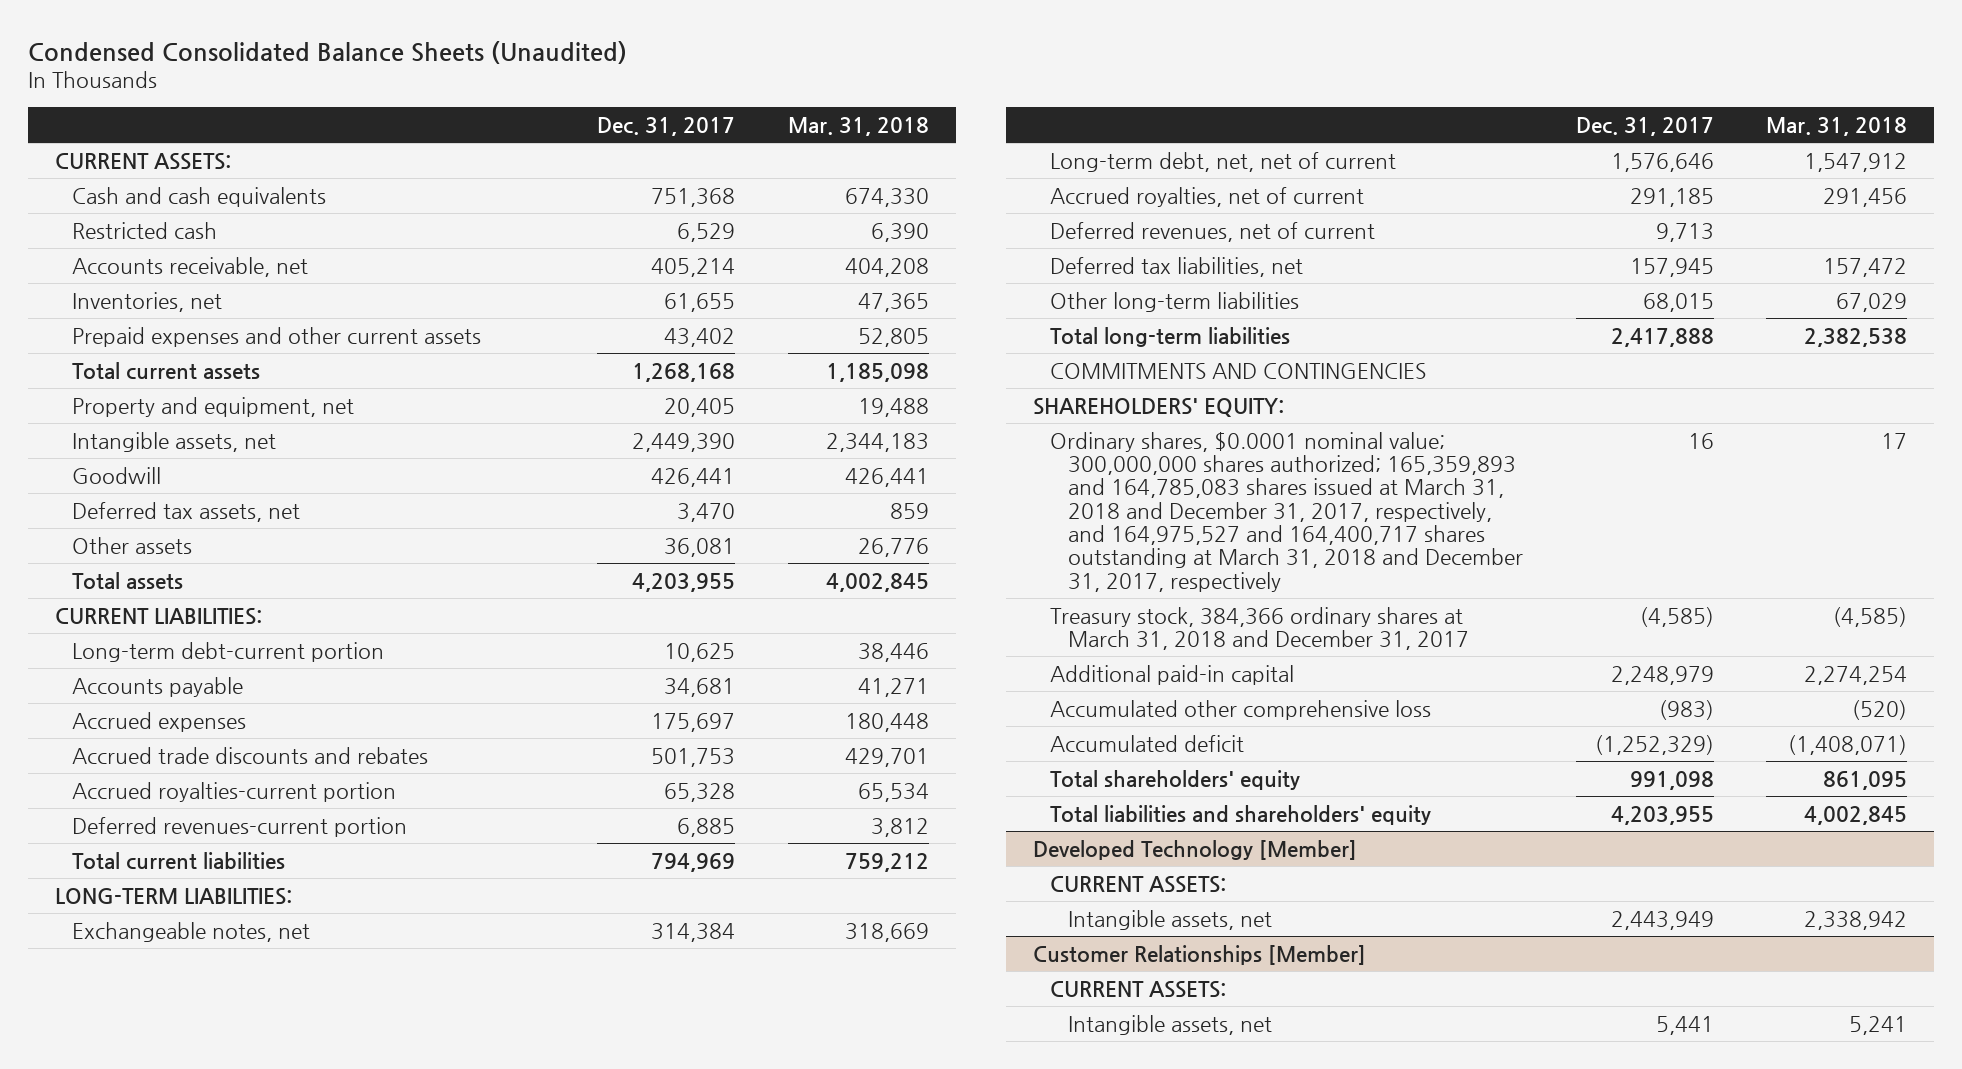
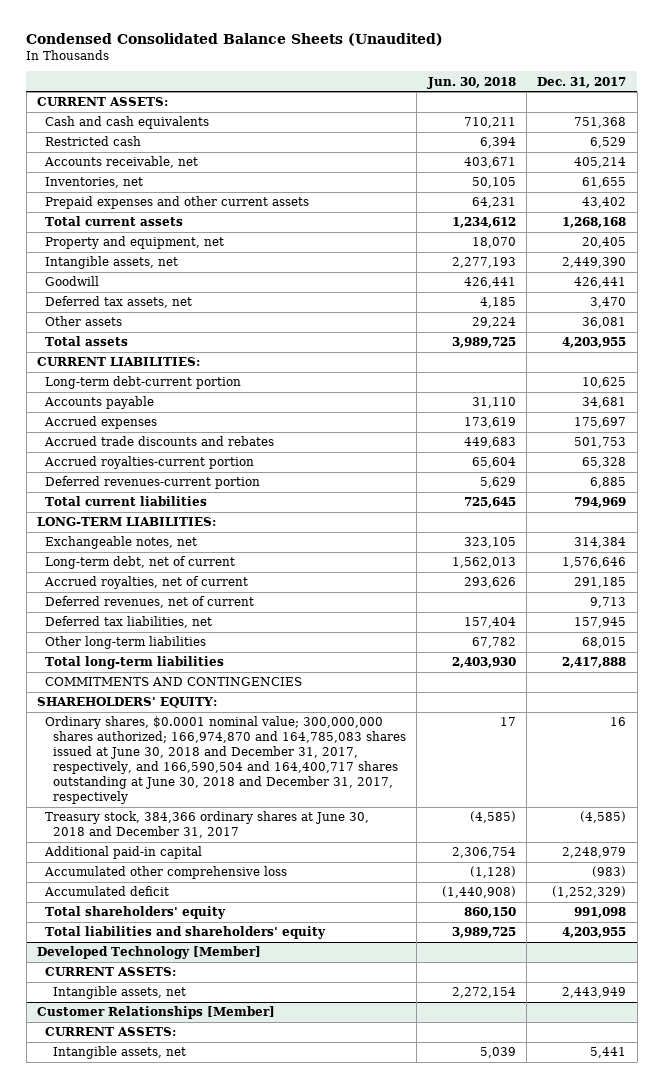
- | Dec. 31, 2017 | Mar. 31, 2018
+ | Jun. 30, 2018 | Dec. 31, 2017
- Long-term debt, net, net of current | 1,576,646 | 1,547,912
+ Long-term debt, net of current | 1,562,013 | 1,576,646
- Ordinary shares, $0.0001 nominal value; 300,000,000 shares authorized; 165,359,893 and 164,785,083 shares issued at March 31, 2018 and December 31, 2017, respectively, and 164,975,527 and 164,400,717 shares outstanding at March 31, 2018 and December 31, 2017, respectively | 16 | 17
- Treasury stock, 384,366 ordinary shares at March 31, 2018 and December 31, 2017 | (4,585) | (4,585)
+ Ordinary shares, $0.0001 nominal value; 300,000,000 shares authorized; 166,974,870 and 164,785,083 shares issued at June 30, 2018 and December 31, 2017, respectively, and 166,590,504 and 164,400,717 shares outstanding at June 30, 2018 and December 31, 2017, respectively | 17 | 16
+ Treasury stock, 384,366 ordinary shares at June 30, 2018 and December 31, 2017 | (4,585) | (4,585)

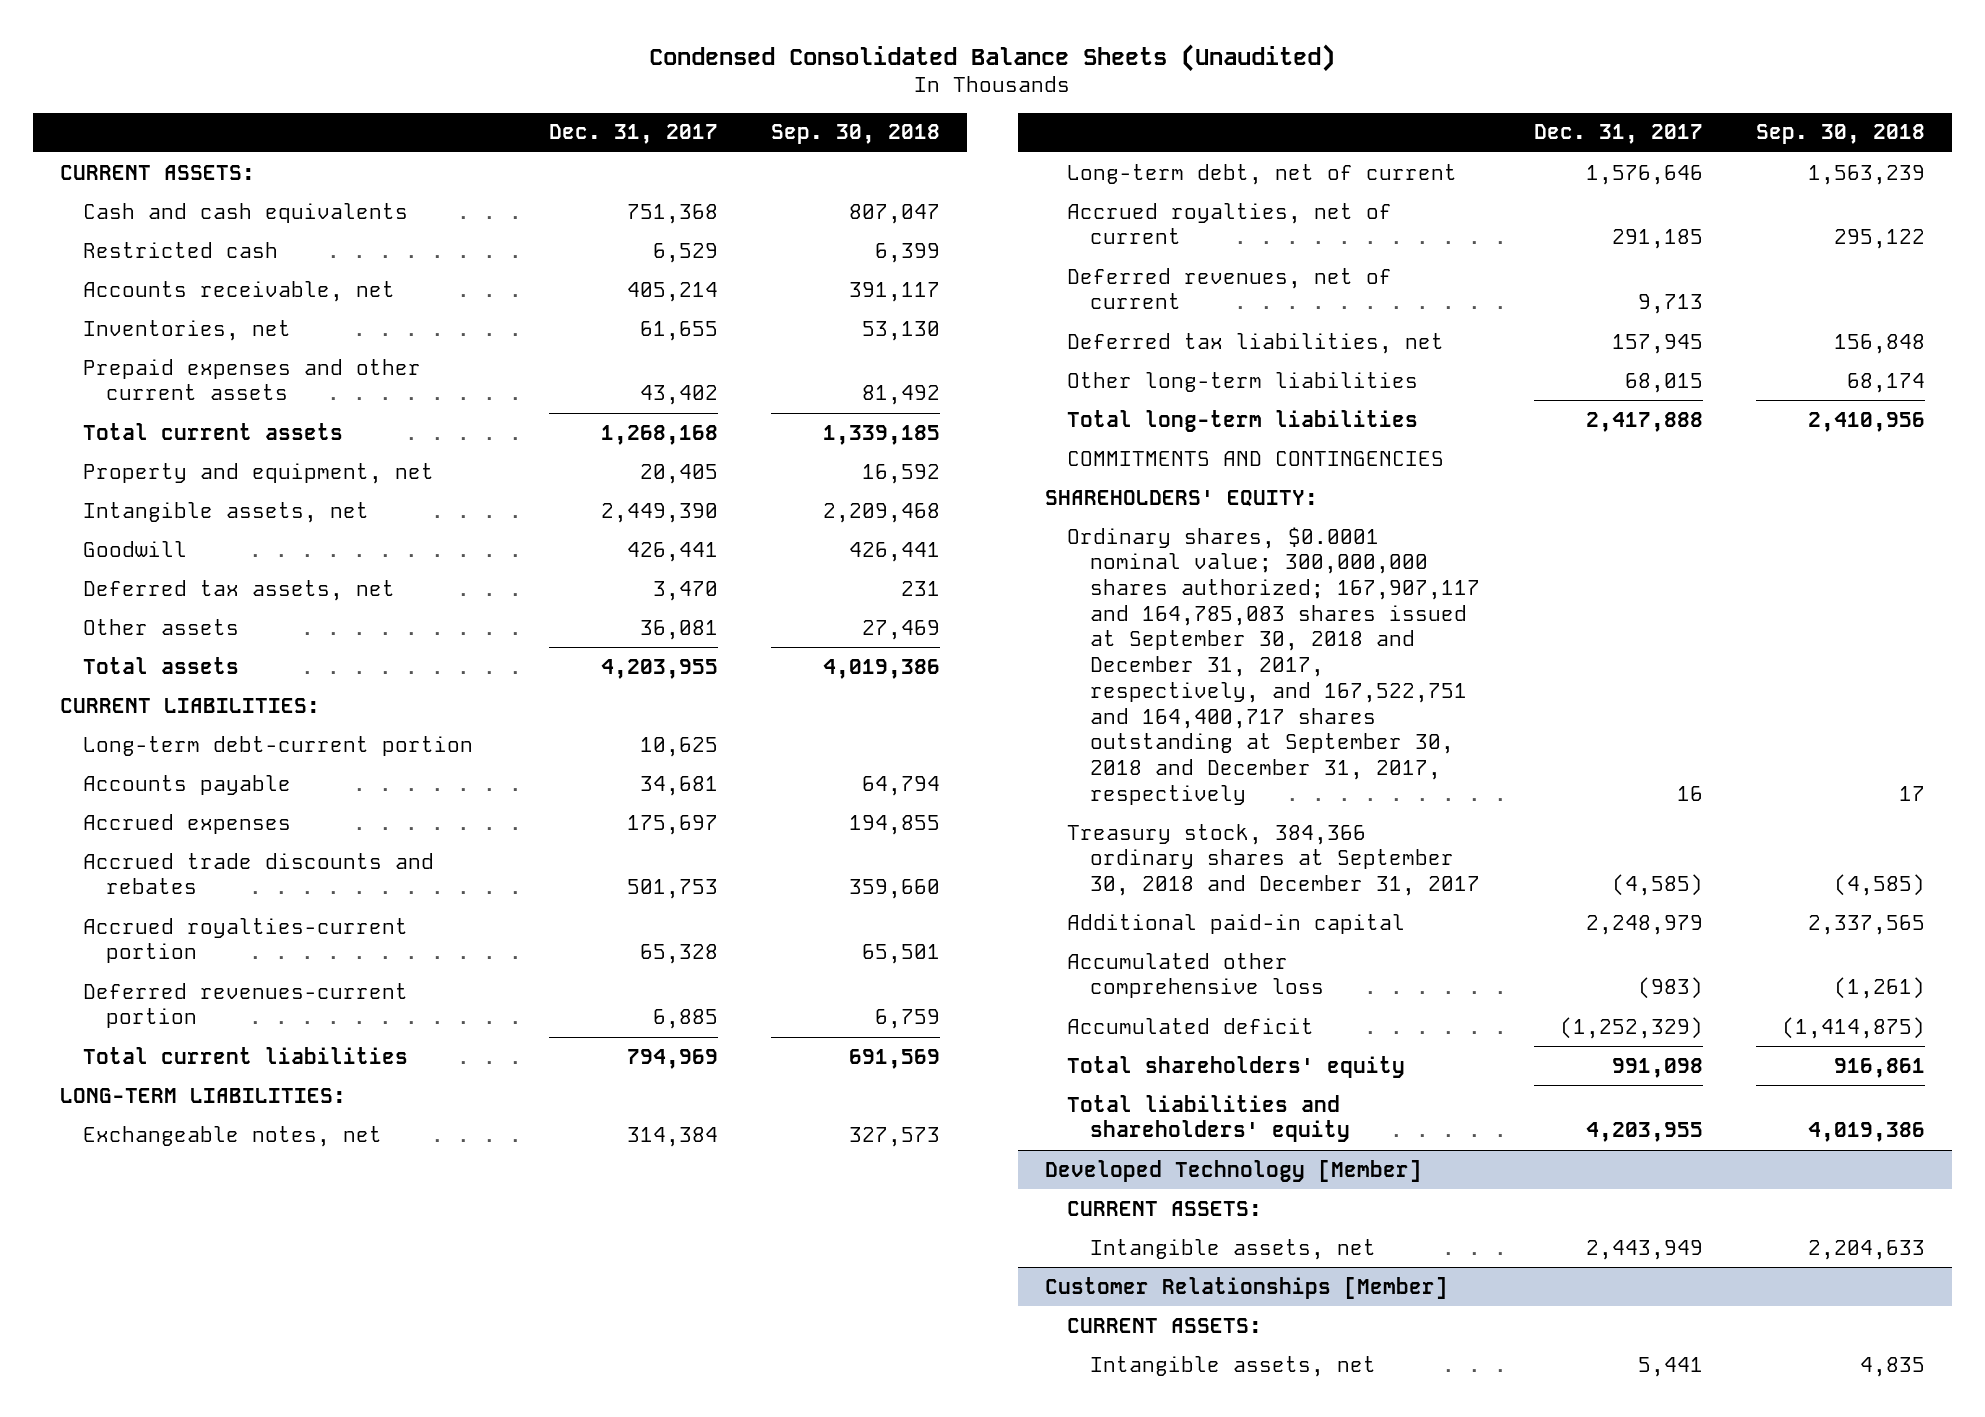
- | Jun. 30, 2018 | Dec. 31, 2017
+ | Dec. 31, 2017 | Sep. 30, 2018
- Ordinary shares, $0.0001 nominal value; 300,000,000 shares authorized; 166,974,870 and 164,785,083 shares issued at June 30, 2018 and December 31, 2017, respectively, and 166,590,504 and 164,400,717 shares outstanding at June 30, 2018 and December 31, 2017, respectively | 17 | 16
- Treasury stock, 384,366 ordinary shares at June 30, 2018 and December 31, 2017 | (4,585) | (4,585)
+ Ordinary shares, $0.0001 nominal value; 300,000,000 shares authorized; 167,907,117 and 164,785,083 shares issued at September 30, 2018 and December 31, 2017, respectively, and 167,522,751 and 164,400,717 shares outstanding at September 30, 2018 and December 31, 2017, respectively | 16 | 17
+ Treasury stock, 384,366 ordinary shares at September 30, 2018 and December 31, 2017 | (4,585) | (4,585)

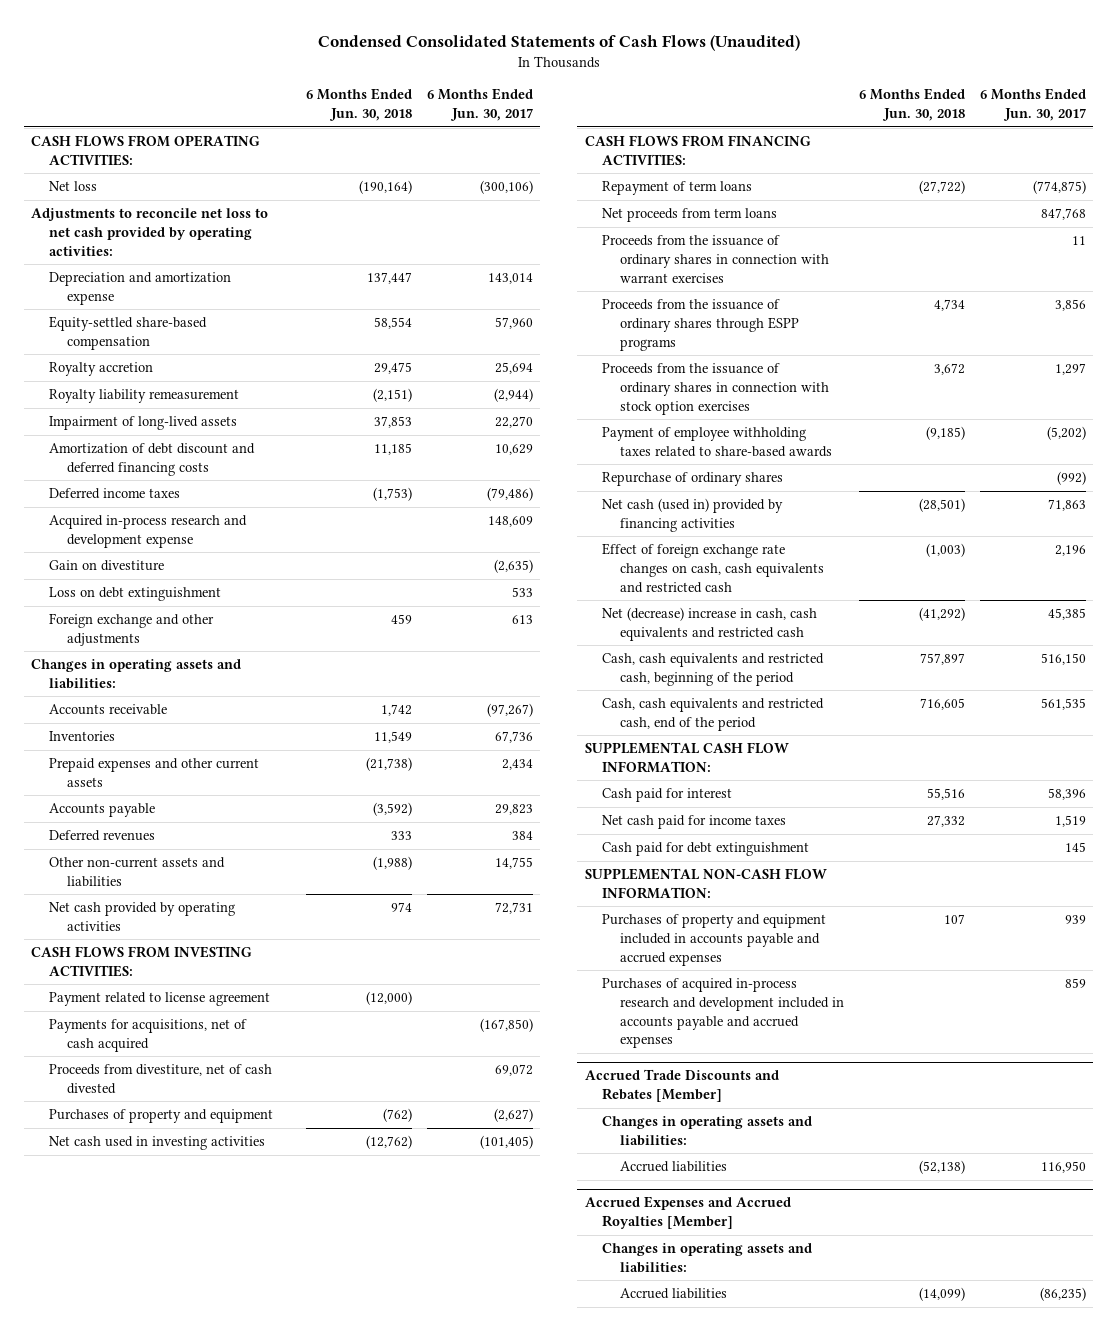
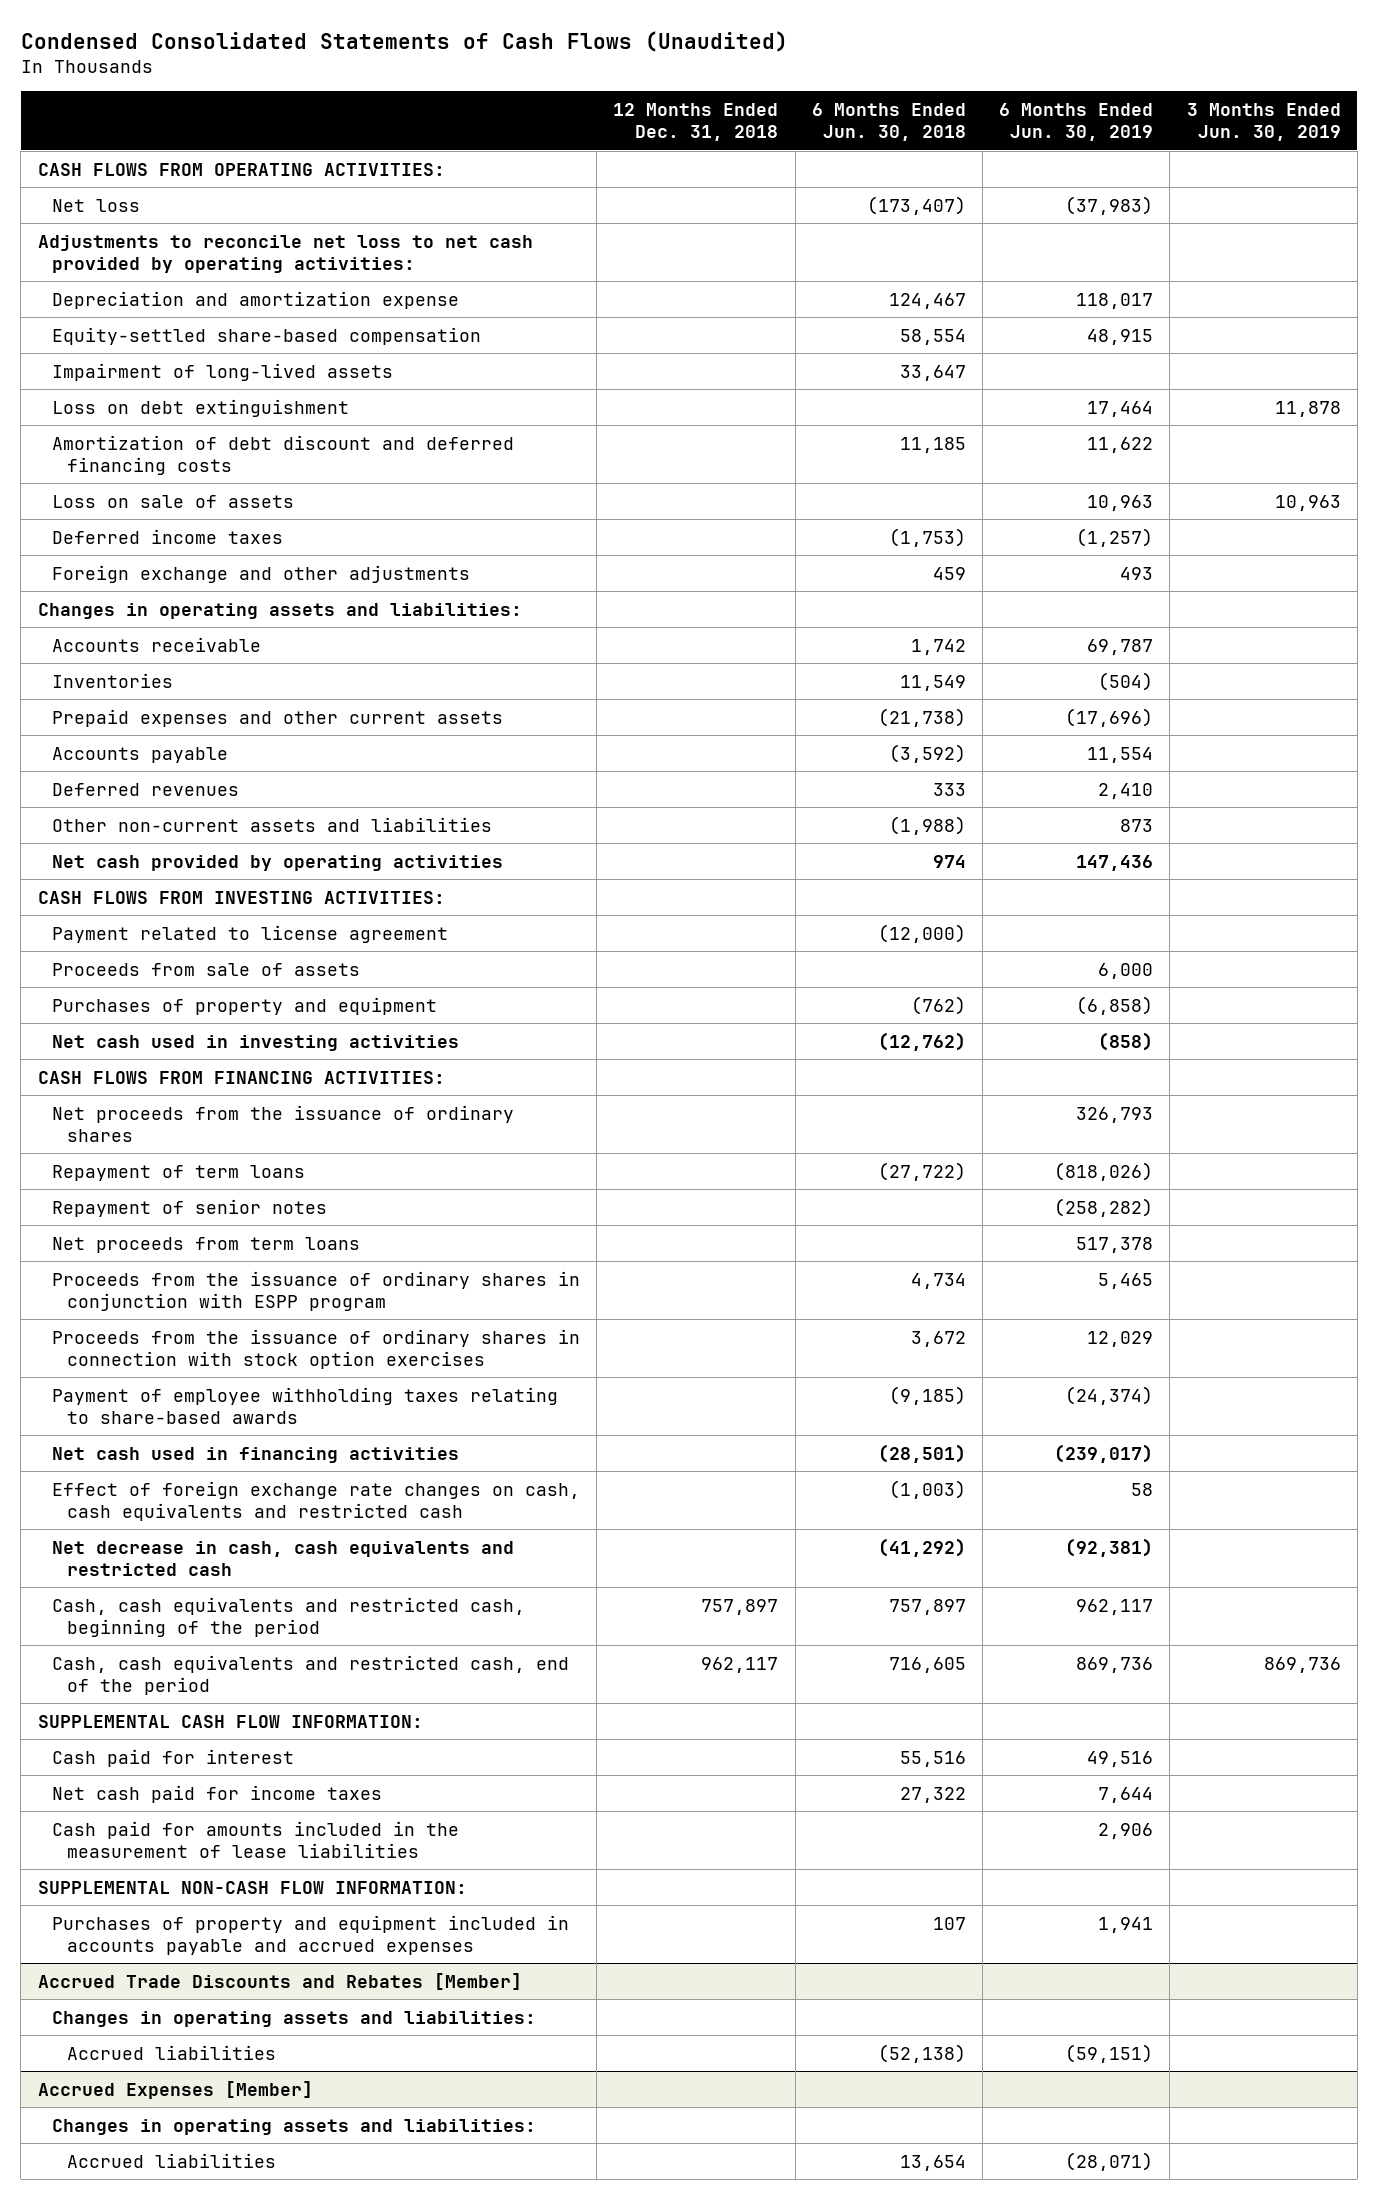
- | 6 Months Ended Jun. 30, 2018 | 6 Months Ended Jun. 30, 2017
+ | 12 Months Ended Dec. 31, 2018 | 6 Months Ended Jun. 30, 2018 | 6 Months Ended Jun. 30, 2019 | 3 Months Ended Jun. 30, 2019
- Net loss | (190,164) | (300,106)
+ Net loss | | (173,407) | (37,983) |
- Depreciation and amortization expense | 137,447 | 143,014
+ Depreciation and amortization expense | | 124,467 | 118,017 |
- Royalty accretion | 29,475 | 25,694
- Royalty liability remeasurement | (2,151) | (2,944)
- Impairment of long-lived assets | 37,853 | 22,270
+ Impairment of long-lived assets | | 33,647 | |
moved up: Loss on debt extinguishment | | | 17,464 | 11,878
+ Loss on sale of assets | | | 10,963 | 10,963
- Acquired in-process research and development expense | | 148,609
- Gain on divestiture | | (2,635)
- Payments for acquisitions, net of cash acquired | | (167,850)
- Proceeds from divestiture, net of cash divested | | 69,072
+ Proceeds from sale of assets | | | 6,000 |
+ Net proceeds from the issuance of ordinary shares | | | 326,793 |
+ Repayment of senior notes | | | (258,282) |
- Proceeds from the issuance of ordinary shares in connection with warrant exercises | | 11
- Proceeds from the issuance of ordinary shares through ESPP programs | 4,734 | 3,856
+ Proceeds from the issuance of ordinary shares in conjunction with ESPP program | | 4,734 | 5,465 |
- Payment of employee withholding taxes related to share-based awards | (9,185) | (5,202)
- Repurchase of ordinary shares | | (992)
- Net cash (used in) provided by financing activities | (28,501) | 71,863
+ Payment of employee withholding taxes relating to share-based awards | | (9,185) | (24,374) |
+ Net cash used in financing activities | | (28,501) | (239,017) |
- Net (decrease) increase in cash, cash equivalents and restricted cash | (41,292) | 45,385
+ Net decrease in cash, cash equivalents and restricted cash | | (41,292) | (92,381) |
- Net cash paid for income taxes | 27,332 | 1,519
- Cash paid for debt extinguishment | | 145
+ Net cash paid for income taxes | | 27,322 | 7,644 |
+ Cash paid for amounts included in the measurement of lease liabilities | | | 2,906 |
- Purchases of acquired in-process research and development included in accounts payable and accrued expenses | | 859
- Accrued Expenses and Accrued Royalties [Member]
+ Accrued Expenses [Member]
- Accrued liabilities | (14,099) | (86,235)
+ Accrued liabilities | | 13,654 | (28,071) |

